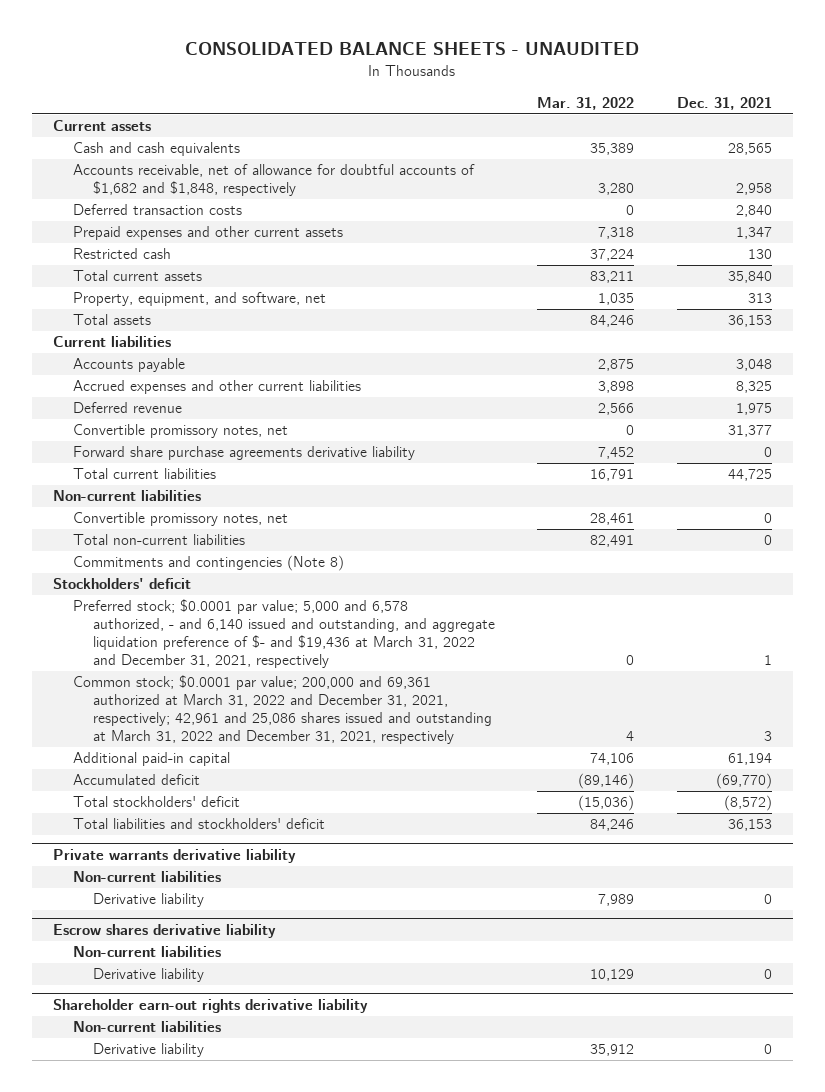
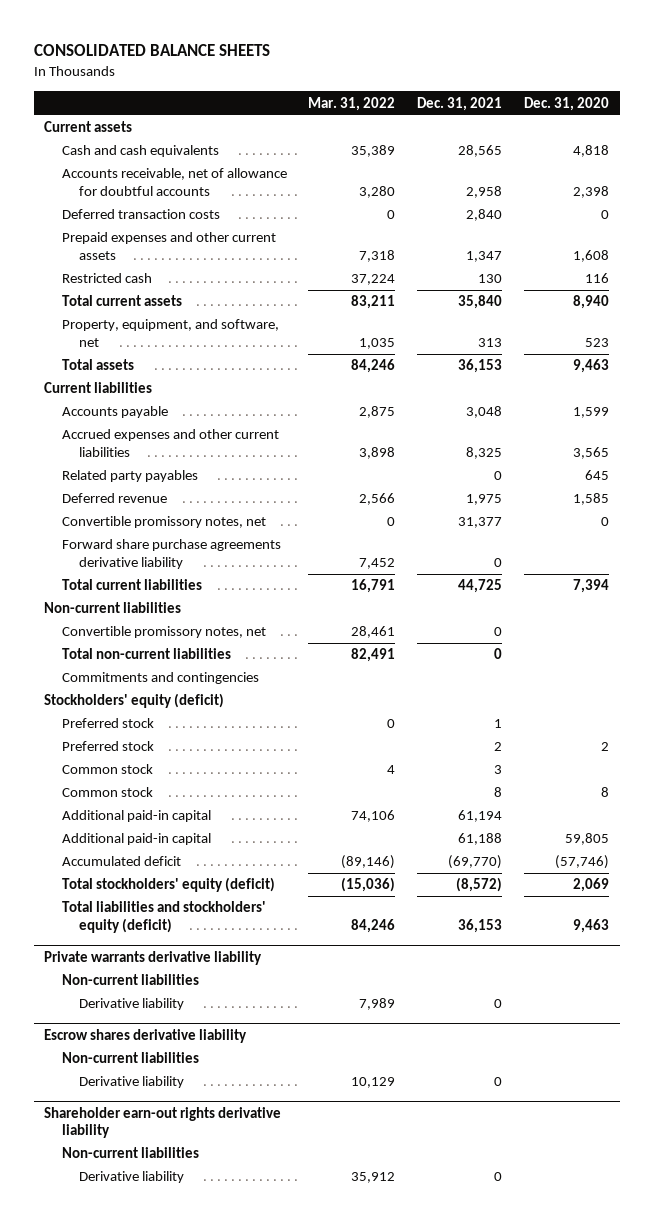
- CONSOLIDATED BALANCE SHEETS - UNAUDITED
+ CONSOLIDATED BALANCE SHEETS
- | Mar. 31, 2022 | Dec. 31, 2021
+ | Mar. 31, 2022 | Dec. 31, 2021 | Dec. 31, 2020
- Accounts receivable, net of allowance for doubtful accounts of $1,682 and $1,848, respectively | 3,280 | 2,958
+ Accounts receivable, net of allowance for doubtful accounts | 3,280 | 2,958 | 2,398
+ Related party payables | | 0 | 645
- Commitments and contingencies (Note 8)
- Stockholders' deficit
- Preferred stock; $0.0001 par value; 5,000 and 6,578 authorized, - and 6,140 issued and outstanding, and aggregate liquidation preference of $- and $19,436 at March 31, 2022 and December 31, 2021, respectively | 0 | 1
- Common stock; $0.0001 par value; 200,000 and 69,361 authorized at March 31, 2022 and December 31, 2021, respectively; 42,961 and 25,086 shares issued and outstanding at March 31, 2022 and December 31, 2021, respectively | 4 | 3
+ Commitments and contingencies
+ Stockholders' equity (deficit)
+ Preferred stock | 0 | 1 |
+ Preferred stock | | 2 | 2
+ Common stock | 4 | 3 |
+ Common stock | | 8 | 8
+ Additional paid-in capital | | 61,188 | 59,805
- Total stockholders' deficit | (15,036) | (8,572)
- Total liabilities and stockholders' deficit | 84,246 | 36,153
+ Total stockholders' equity (deficit) | (15,036) | (8,572) | 2,069
+ Total liabilities and stockholders' equity (deficit) | 84,246 | 36,153 | 9,463

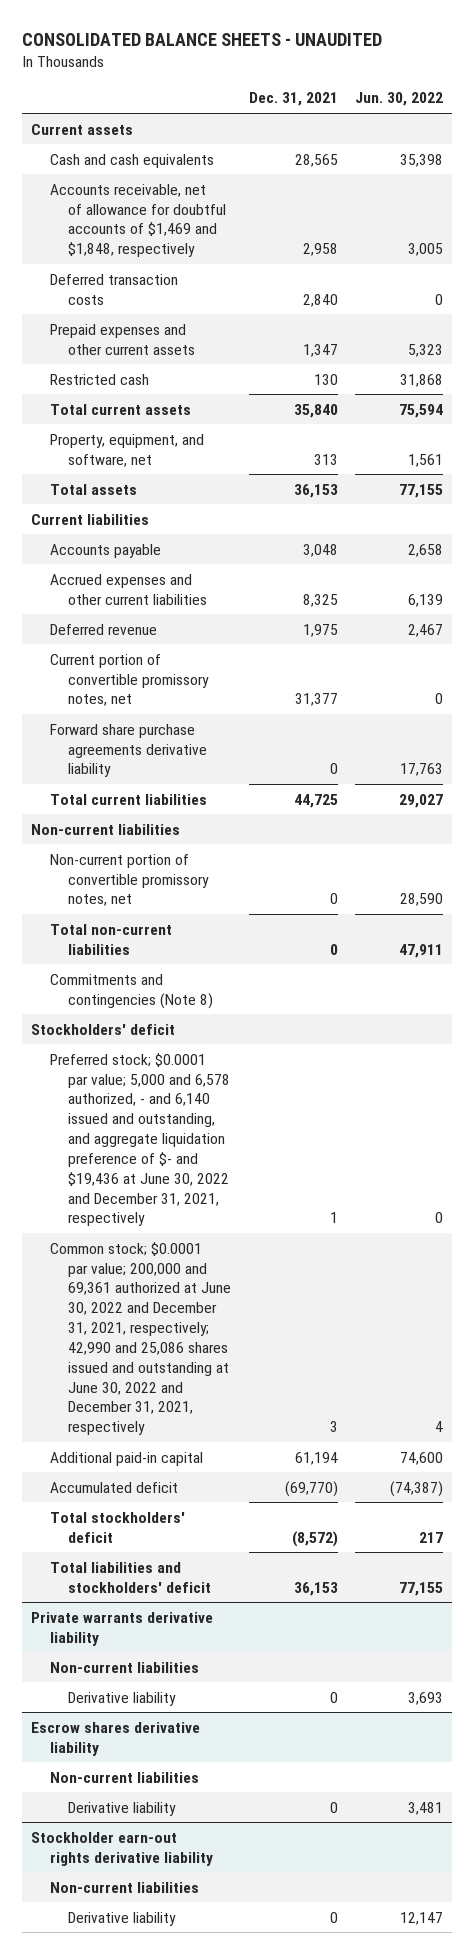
- CONSOLIDATED BALANCE SHEETS
+ CONSOLIDATED BALANCE SHEETS - UNAUDITED
- | Mar. 31, 2022 | Dec. 31, 2021 | Dec. 31, 2020
+ | Dec. 31, 2021 | Jun. 30, 2022
- Accounts receivable, net of allowance for doubtful accounts | 3,280 | 2,958 | 2,398
+ Accounts receivable, net of allowance for doubtful accounts of $1,469 and $1,848, respectively | 2,958 | 3,005
- Related party payables | | 0 | 645
- Convertible promissory notes, net | 0 | 31,377 | 0
+ Current portion of convertible promissory notes, net | 31,377 | 0
- Convertible promissory notes, net | 28,461 | 0 |
+ Non-current portion of convertible promissory notes, net | 0 | 28,590
- Commitments and contingencies
- Stockholders' equity (deficit)
- Preferred stock | 0 | 1 |
- Preferred stock | | 2 | 2
- Common stock | 4 | 3 |
- Common stock | | 8 | 8
+ Commitments and contingencies (Note 8)
+ Stockholders' deficit
+ Preferred stock; $0.0001 par value; 5,000 and 6,578 authorized, - and 6,140 issued and outstanding, and aggregate liquidation preference of $- and $19,436 at June 30, 2022 and December 31, 2021, respectively | 1 | 0
+ Common stock; $0.0001 par value; 200,000 and 69,361 authorized at June 30, 2022 and December 31, 2021, respectively; 42,990 and 25,086 shares issued and outstanding at June 30, 2022 and December 31, 2021, respectively | 3 | 4
- Additional paid-in capital | | 61,188 | 59,805
- Total stockholders' equity (deficit) | (15,036) | (8,572) | 2,069
- Total liabilities and stockholders' equity (deficit) | 84,246 | 36,153 | 9,463
+ Total stockholders' deficit | (8,572) | 217
+ Total liabilities and stockholders' deficit | 36,153 | 77,155
- Shareholder earn-out rights derivative liability
+ Stockholder earn-out rights derivative liability

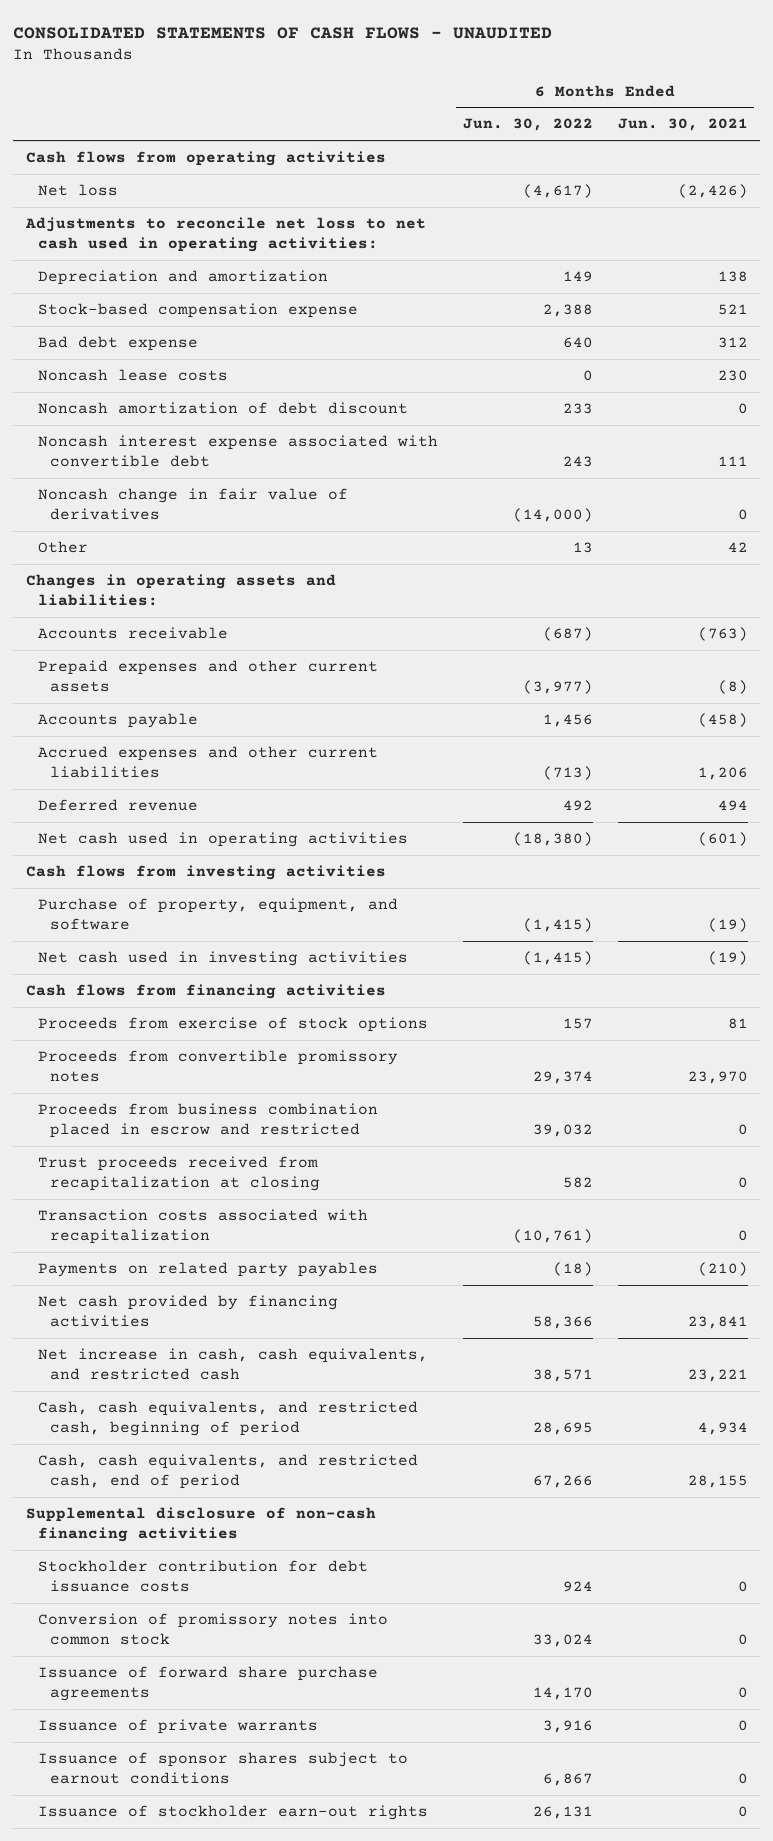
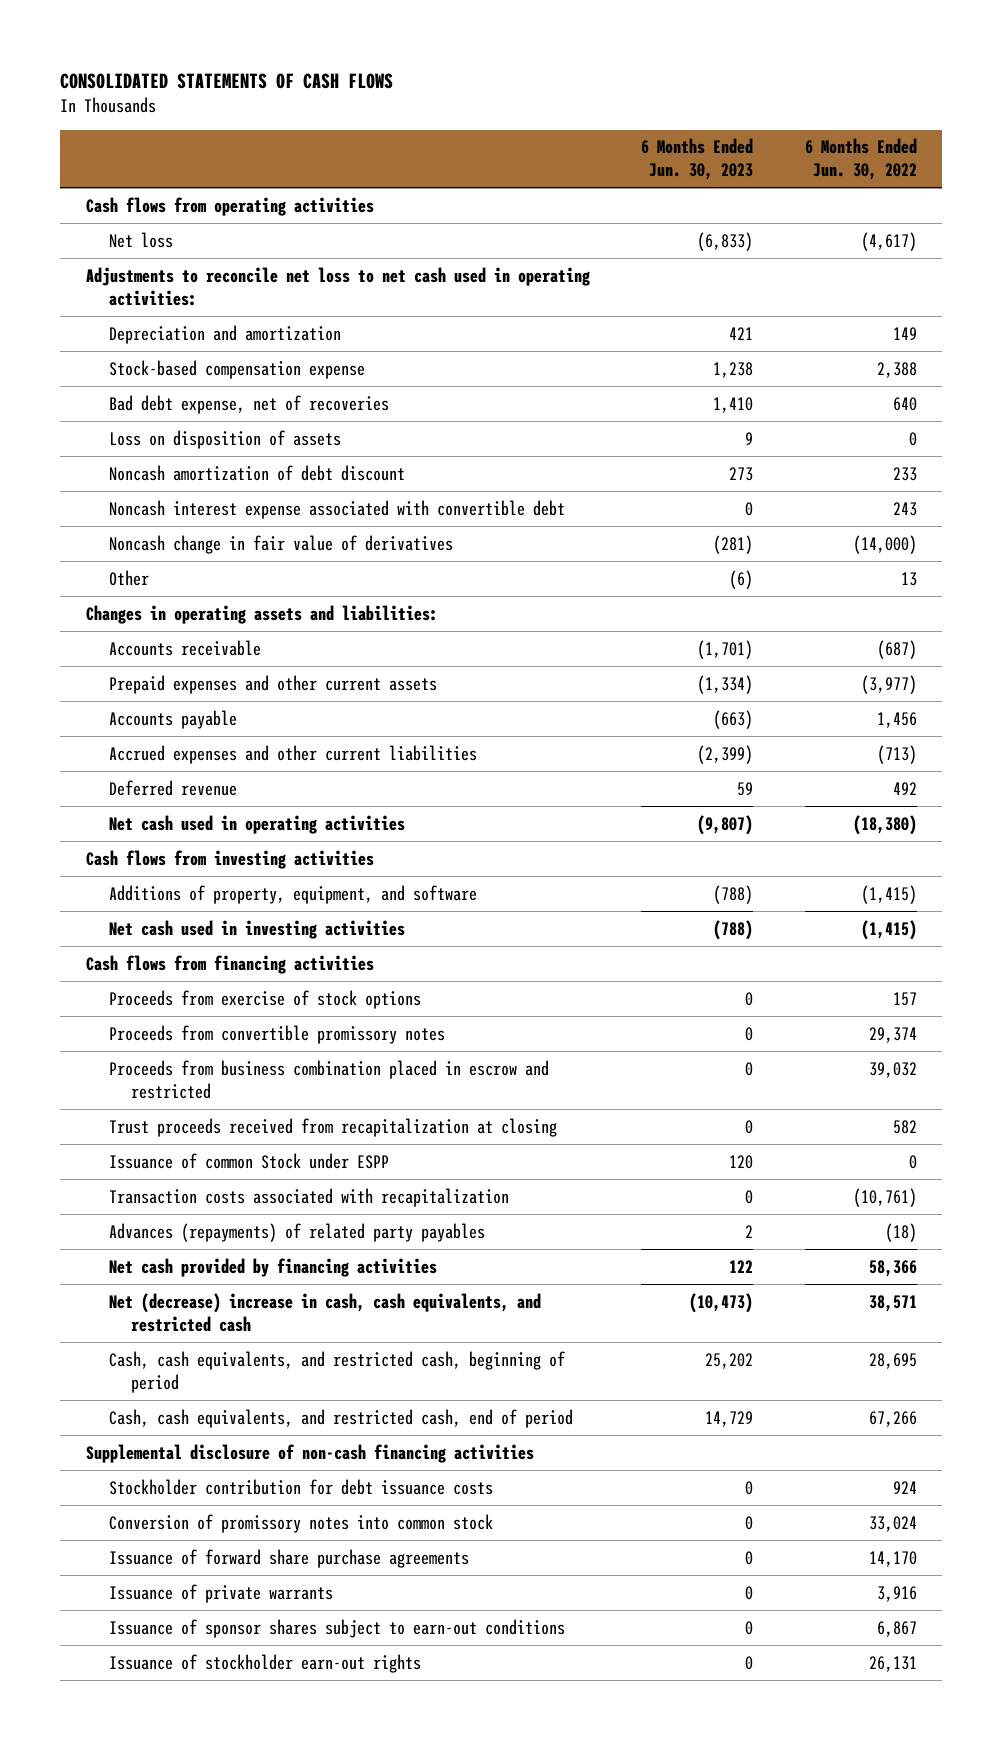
- CONSOLIDATED STATEMENTS OF CASH FLOWS - UNAUDITED
+ CONSOLIDATED STATEMENTS OF CASH FLOWS
- | 6 Months Ended Jun. 30, 2022 | 6 Months Ended Jun. 30, 2021
+ | 6 Months Ended Jun. 30, 2023 | 6 Months Ended Jun. 30, 2022
- Bad debt expense | 640 | 312
- Noncash lease costs | 0 | 230
+ Bad debt expense, net of recoveries | 1,410 | 640
+ Loss on disposition of assets | 9 | 0
- Purchase of property, equipment, and software | (1,415) | (19)
+ Additions of property, equipment, and software | (788) | (1,415)
+ Issuance of common Stock under ESPP | 120 | 0
- Payments on related party payables | (18) | (210)
+ Advances (repayments) of related party payables | 2 | (18)
- Net increase in cash, cash equivalents, and restricted cash | 38,571 | 23,221
+ Net (decrease) increase in cash, cash equivalents, and restricted cash | (10,473) | 38,571
- Issuance of sponsor shares subject to earnout conditions | 6,867 | 0
+ Issuance of sponsor shares subject to earn-out conditions | 0 | 6,867

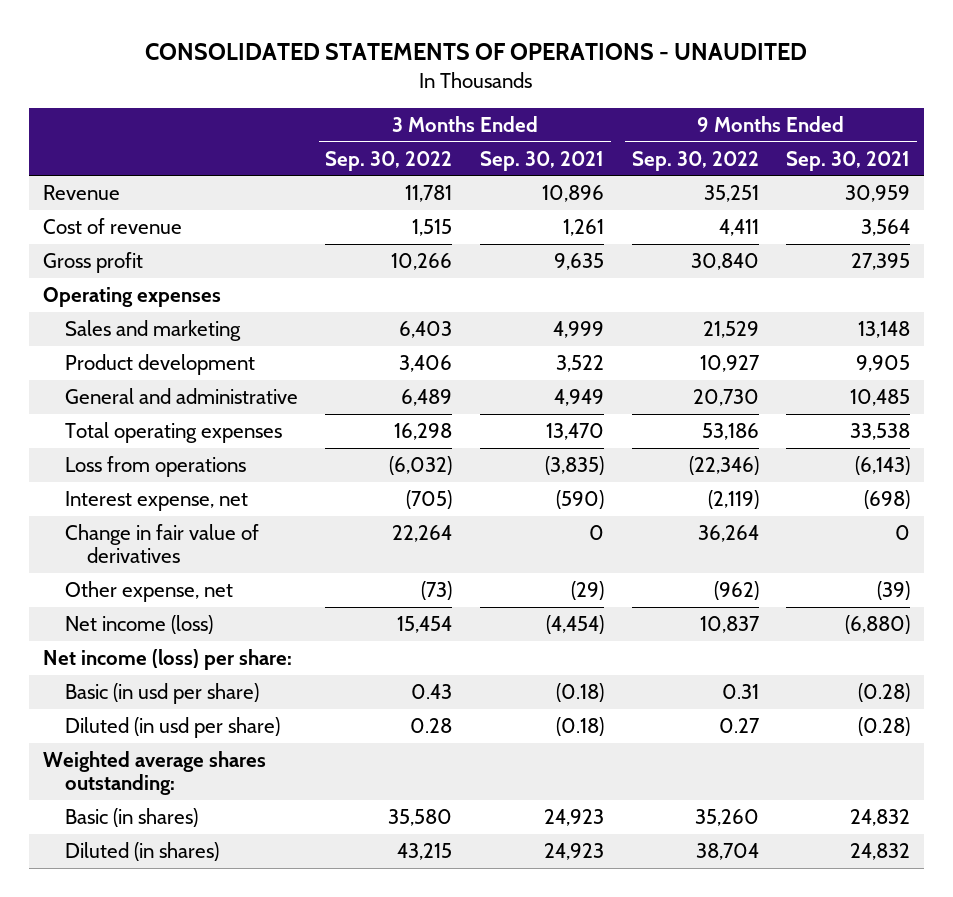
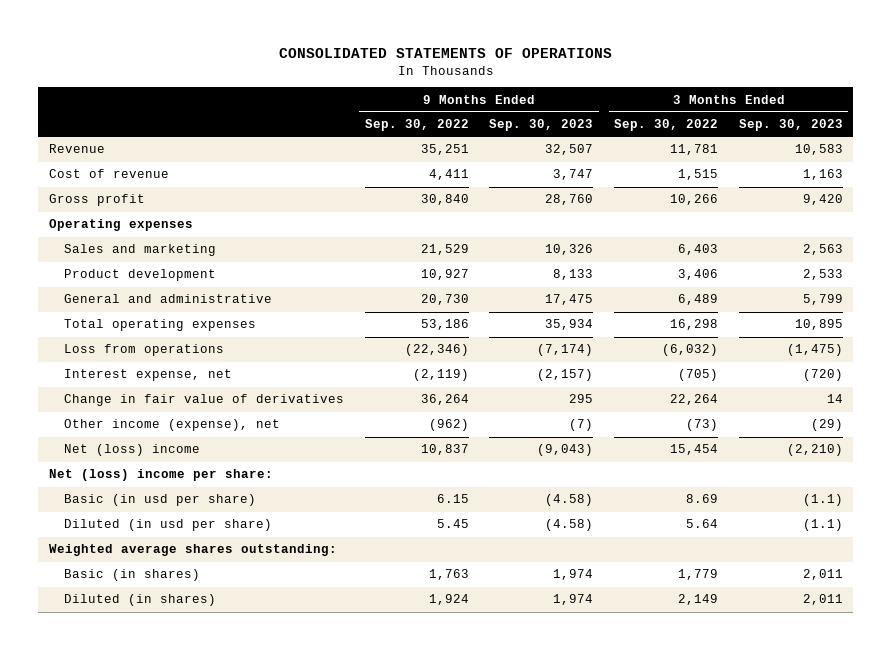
- CONSOLIDATED STATEMENTS OF OPERATIONS - UNAUDITED
+ CONSOLIDATED STATEMENTS OF OPERATIONS
- | 3 Months Ended Sep. 30, 2022 | 3 Months Ended Sep. 30, 2021 | 9 Months Ended Sep. 30, 2022 | 9 Months Ended Sep. 30, 2021
+ | 9 Months Ended Sep. 30, 2022 | 9 Months Ended Sep. 30, 2023 | 3 Months Ended Sep. 30, 2022 | 3 Months Ended Sep. 30, 2023
- Other expense, net | (73) | (29) | (962) | (39)
- Net income (loss) | 15,454 | (4,454) | 10,837 | (6,880)
- Net income (loss) per share:
- Basic (in usd per share) | 0.43 | (0.18) | 0.31 | (0.28)
- Diluted (in usd per share) | 0.28 | (0.18) | 0.27 | (0.28)
+ Other income (expense), net | (962) | (7) | (73) | (29)
+ Net (loss) income | 10,837 | (9,043) | 15,454 | (2,210)
+ Net (loss) income per share:
+ Basic (in usd per share) | 6.15 | (4.58) | 8.69 | (1.1)
+ Diluted (in usd per share) | 5.45 | (4.58) | 5.64 | (1.1)
- Basic (in shares) | 35,580 | 24,923 | 35,260 | 24,832
- Diluted (in shares) | 43,215 | 24,923 | 38,704 | 24,832
+ Basic (in shares) | 1,763 | 1,974 | 1,779 | 2,011
+ Diluted (in shares) | 1,924 | 1,974 | 2,149 | 2,011

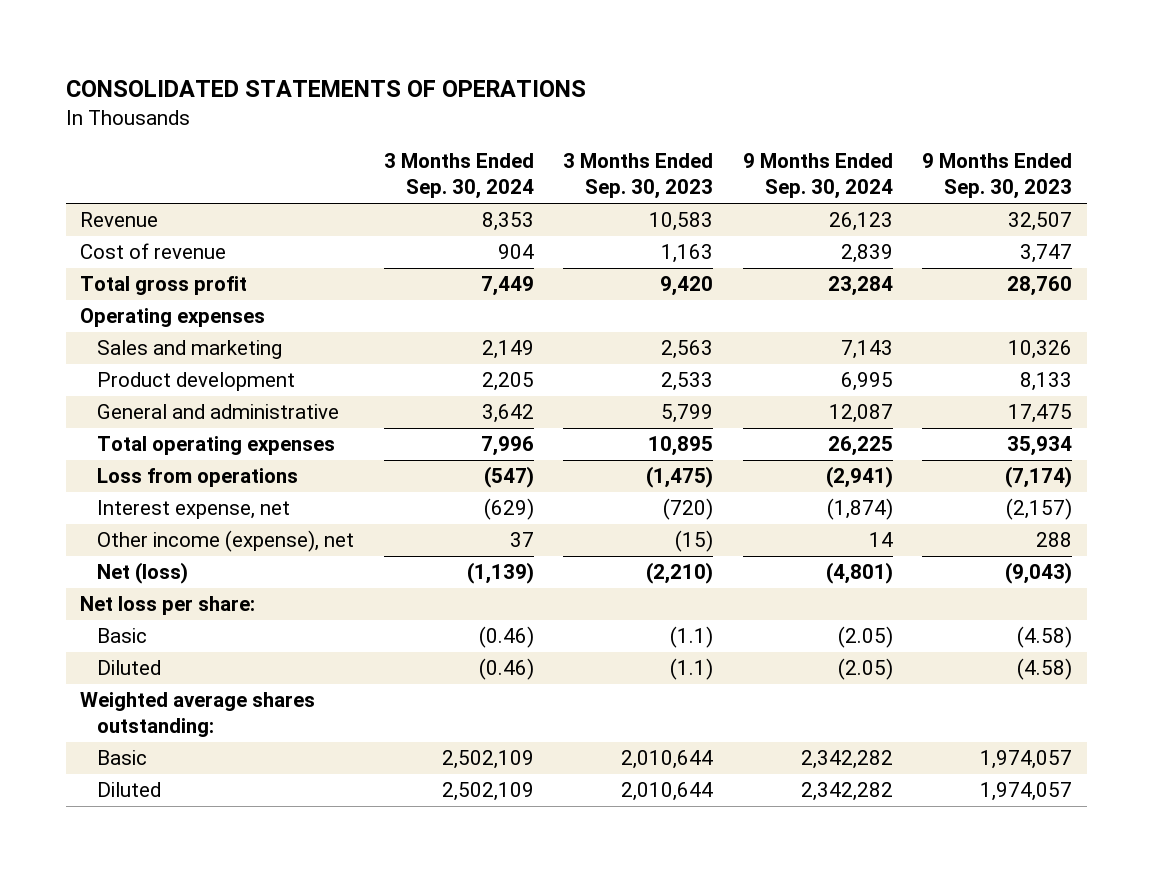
- | 9 Months Ended Sep. 30, 2022 | 9 Months Ended Sep. 30, 2023 | 3 Months Ended Sep. 30, 2022 | 3 Months Ended Sep. 30, 2023
+ | 3 Months Ended Sep. 30, 2024 | 3 Months Ended Sep. 30, 2023 | 9 Months Ended Sep. 30, 2024 | 9 Months Ended Sep. 30, 2023
- Gross profit | 30,840 | 28,760 | 10,266 | 9,420
+ Total gross profit | 7,449 | 9,420 | 23,284 | 28,760
- Change in fair value of derivatives | 36,264 | 295 | 22,264 | 14
- Other income (expense), net | (962) | (7) | (73) | (29)
- Net (loss) income | 10,837 | (9,043) | 15,454 | (2,210)
- Net (loss) income per share:
- Basic (in usd per share) | 6.15 | (4.58) | 8.69 | (1.1)
- Diluted (in usd per share) | 5.45 | (4.58) | 5.64 | (1.1)
+ Other income (expense), net | 37 | (15) | 14 | 288
+ Net (loss) | (1,139) | (2,210) | (4,801) | (9,043)
+ Net loss per share:
+ Basic | (0.46) | (1.1) | (2.05) | (4.58)
+ Diluted | (0.46) | (1.1) | (2.05) | (4.58)
- Basic (in shares) | 1,763 | 1,974 | 1,779 | 2,011
- Diluted (in shares) | 1,924 | 1,974 | 2,149 | 2,011
+ Basic | 2,502,109 | 2,010,644 | 2,342,282 | 1,974,057
+ Diluted | 2,502,109 | 2,010,644 | 2,342,282 | 1,974,057

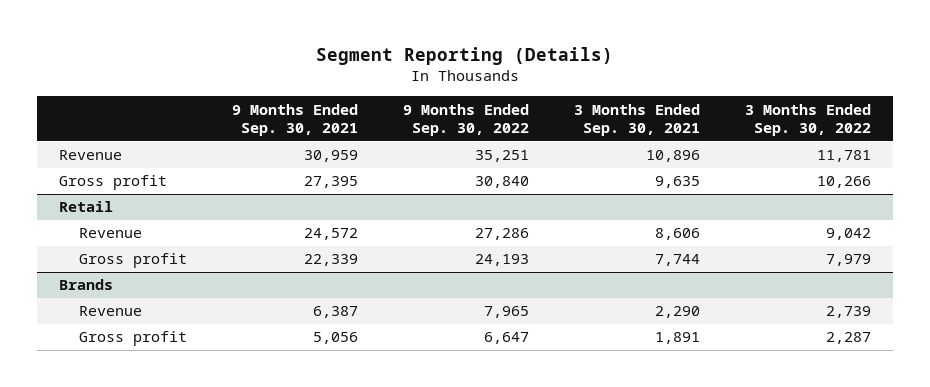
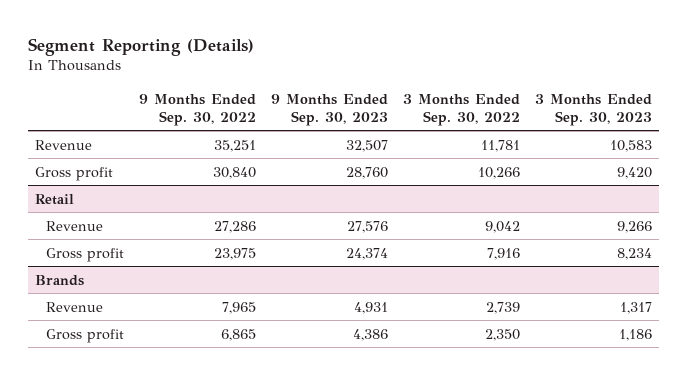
- | 9 Months Ended Sep. 30, 2021 | 9 Months Ended Sep. 30, 2022 | 3 Months Ended Sep. 30, 2021 | 3 Months Ended Sep. 30, 2022
+ | 9 Months Ended Sep. 30, 2022 | 9 Months Ended Sep. 30, 2023 | 3 Months Ended Sep. 30, 2022 | 3 Months Ended Sep. 30, 2023
@ Retail
- Gross profit | 22,339 | 24,193 | 7,744 | 7,979
+ Gross profit | 23,975 | 24,374 | 7,916 | 8,234
@ Brands
- Gross profit | 5,056 | 6,647 | 1,891 | 2,287
+ Gross profit | 6,865 | 4,386 | 2,350 | 1,186

